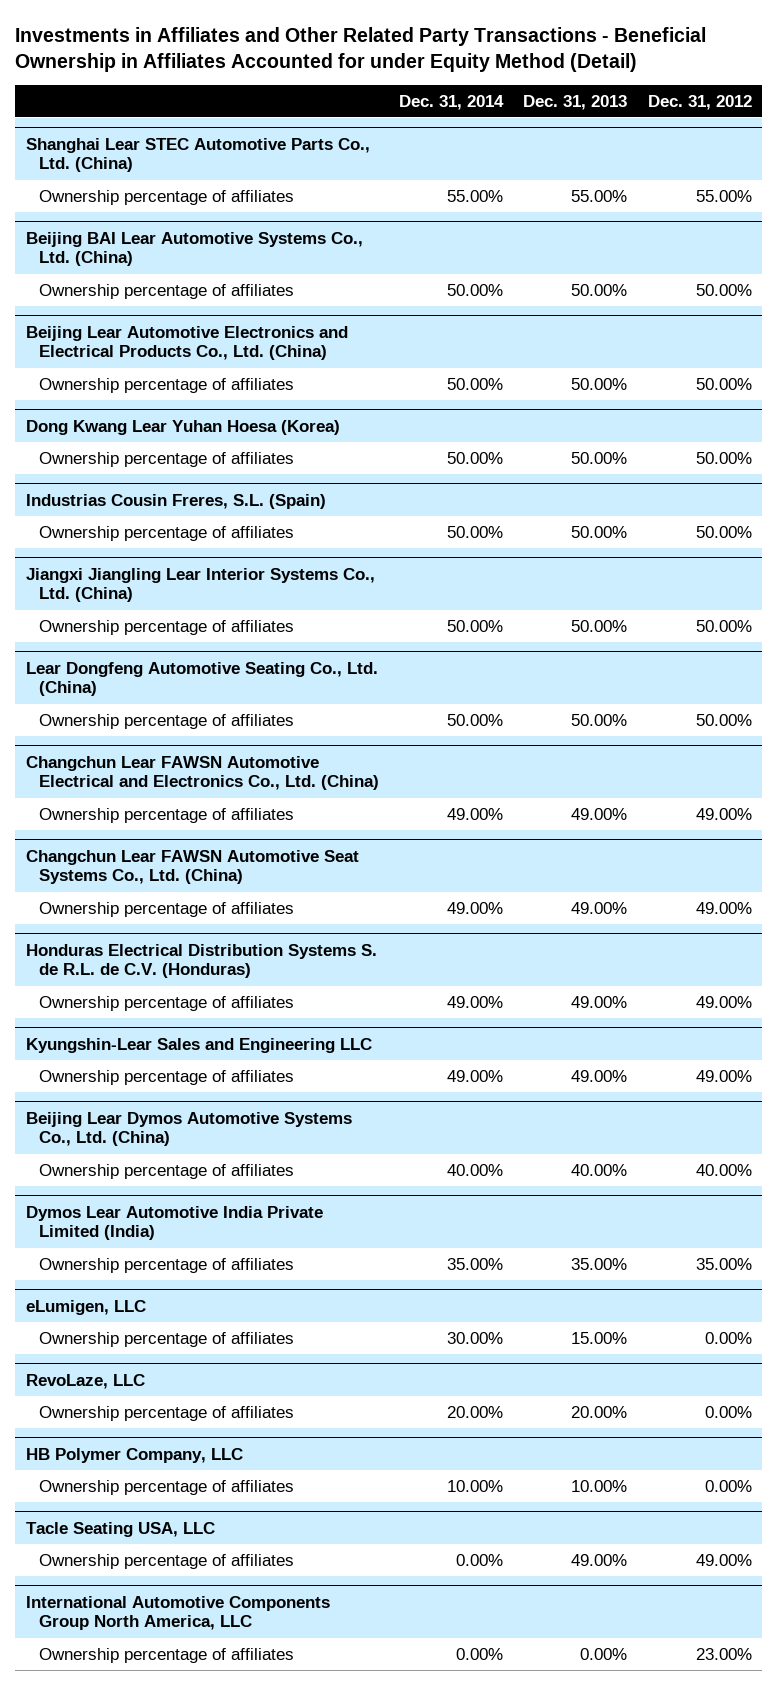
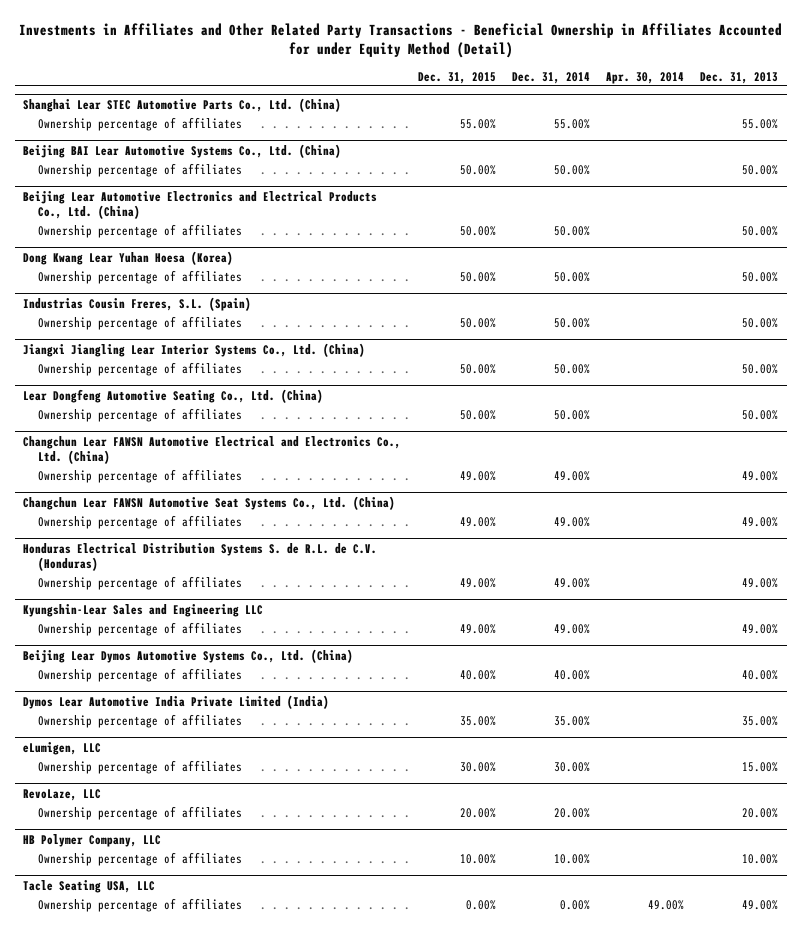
- | Dec. 31, 2014 | Dec. 31, 2013 | Dec. 31, 2012
+ | Dec. 31, 2015 | Dec. 31, 2014 | Apr. 30, 2014 | Dec. 31, 2013
- International Automotive Components Group North America, LLC
- Ownership percentage of affiliates | 0.00% | 0.00% | 23.00%

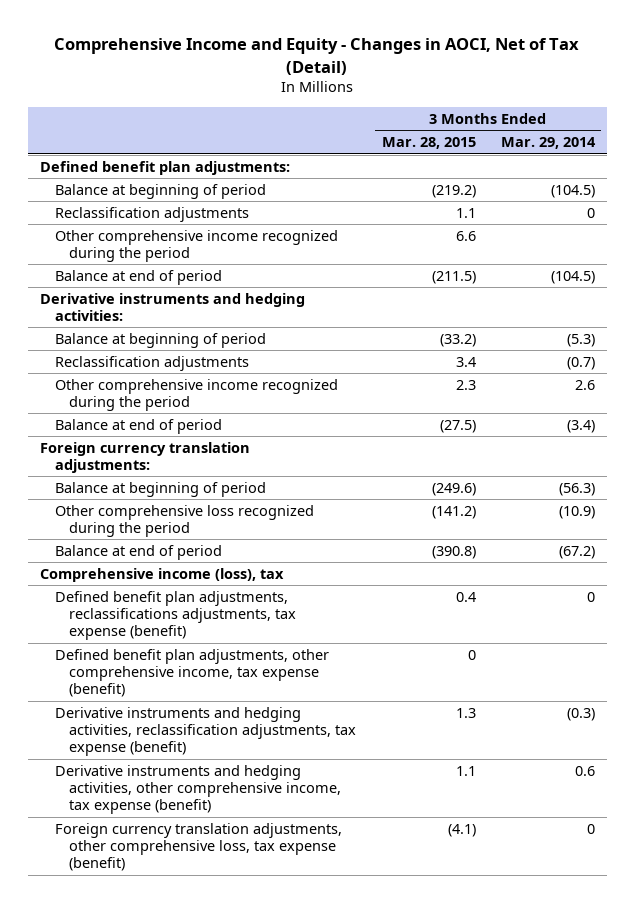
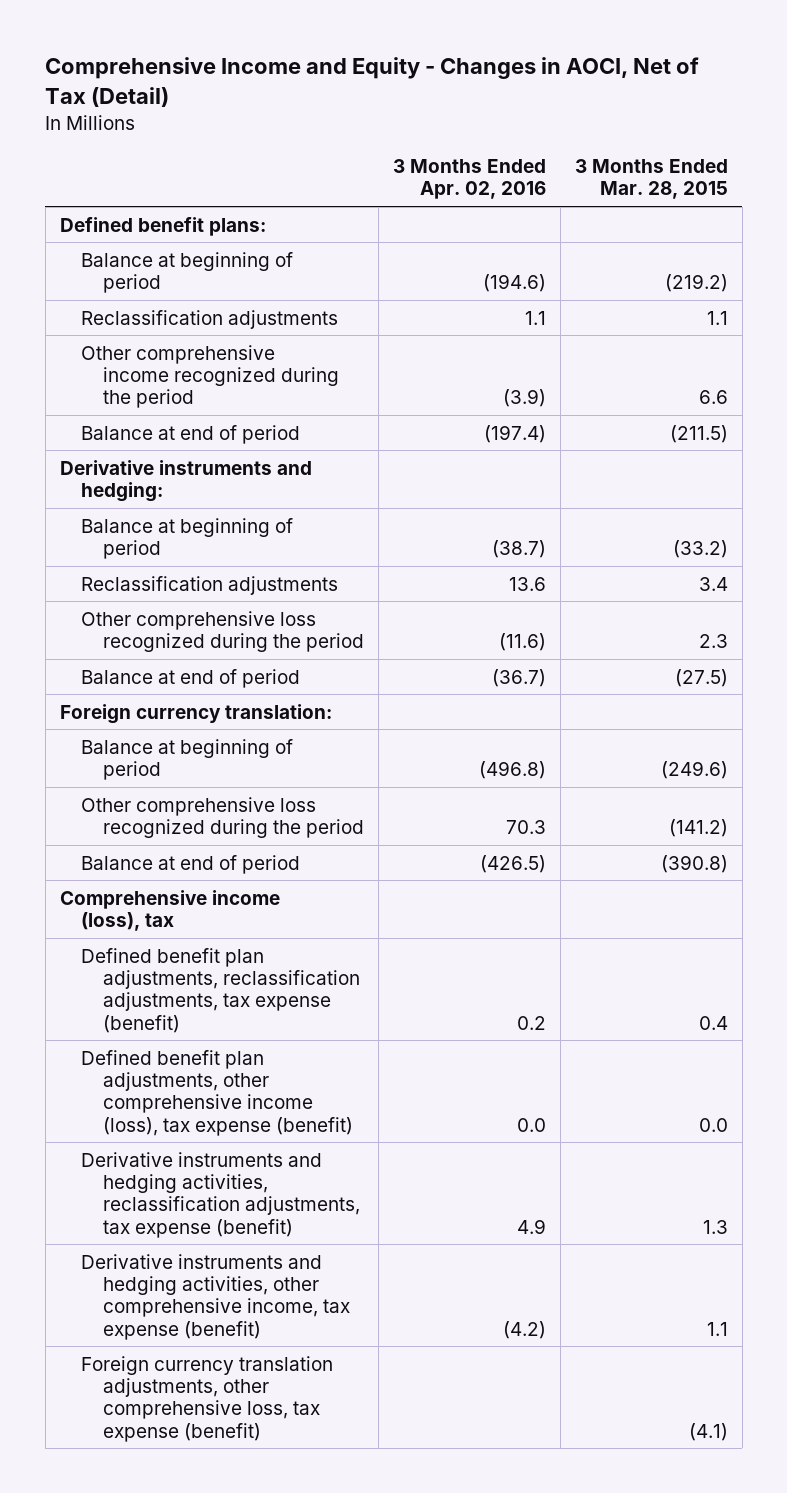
- | 3 Months Ended Mar. 28, 2015 | 3 Months Ended Mar. 29, 2014
+ | 3 Months Ended Apr. 02, 2016 | 3 Months Ended Mar. 28, 2015
- Defined benefit plan adjustments:
+ Defined benefit plans:
- Derivative instruments and hedging activities:
+ Derivative instruments and hedging:
- Other comprehensive income recognized during the period | 2.3 | 2.6
+ Other comprehensive loss recognized during the period | (11.6) | 2.3
- Foreign currency translation adjustments:
+ Foreign currency translation:
- Defined benefit plan adjustments, reclassifications adjustments, tax expense (benefit) | 0.4 | 0
- Defined benefit plan adjustments, other comprehensive income, tax expense (benefit) | 0 |
+ Defined benefit plan adjustments, reclassification adjustments, tax expense (benefit) | 0.2 | 0.4
+ Defined benefit plan adjustments, other comprehensive income (loss), tax expense (benefit) | 0.0 | 0.0

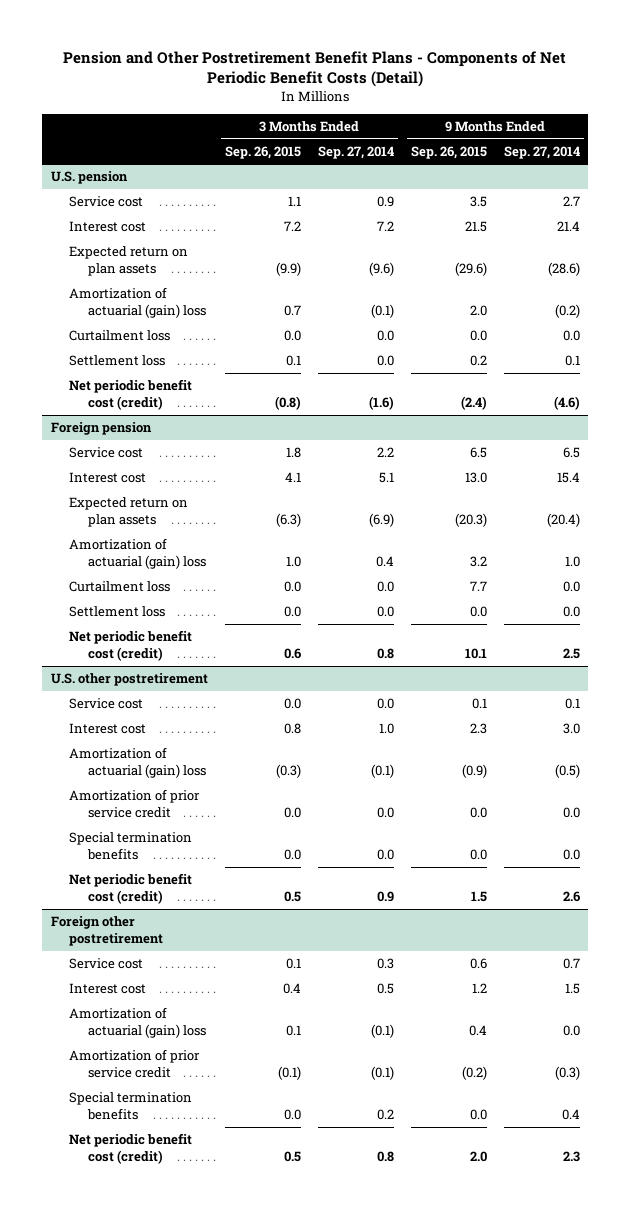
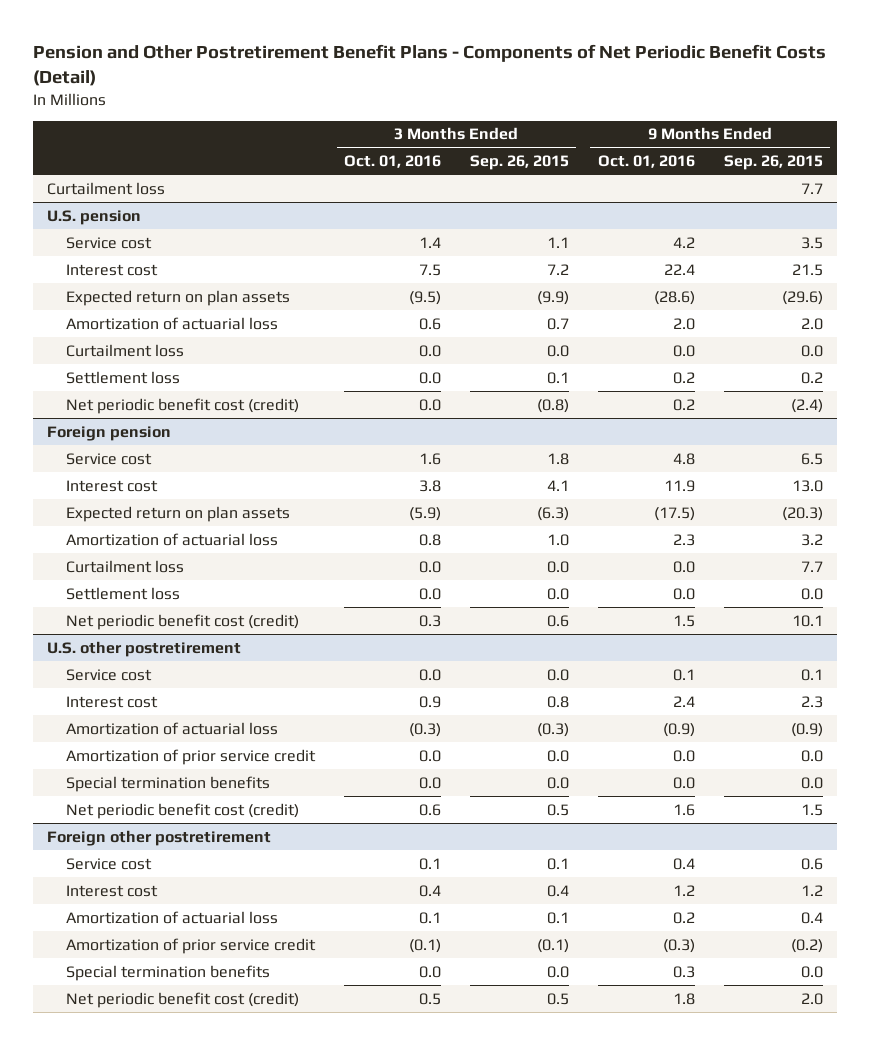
- | 3 Months Ended Sep. 26, 2015 | 3 Months Ended Sep. 27, 2014 | 9 Months Ended Sep. 26, 2015 | 9 Months Ended Sep. 27, 2014
+ | 3 Months Ended Oct. 01, 2016 | 3 Months Ended Sep. 26, 2015 | 9 Months Ended Oct. 01, 2016 | 9 Months Ended Sep. 26, 2015
+ Curtailment loss | | | | 7.7
@ U.S. pension
- Amortization of actuarial (gain) loss | 0.7 | (0.1) | 2.0 | (0.2)
+ Amortization of actuarial loss | 0.6 | 0.7 | 2.0 | 2.0
@ Foreign pension
- Amortization of actuarial (gain) loss | 1.0 | 0.4 | 3.2 | 1.0
+ Amortization of actuarial loss | 0.8 | 1.0 | 2.3 | 3.2
@ U.S. other postretirement
- Amortization of actuarial (gain) loss | (0.3) | (0.1) | (0.9) | (0.5)
+ Amortization of actuarial loss | (0.3) | (0.3) | (0.9) | (0.9)
@ Foreign other postretirement
- Amortization of actuarial (gain) loss | 0.1 | (0.1) | 0.4 | 0.0
+ Amortization of actuarial loss | 0.1 | 0.1 | 0.2 | 0.4

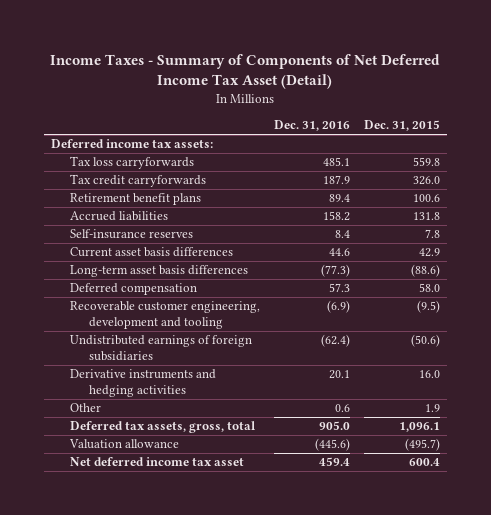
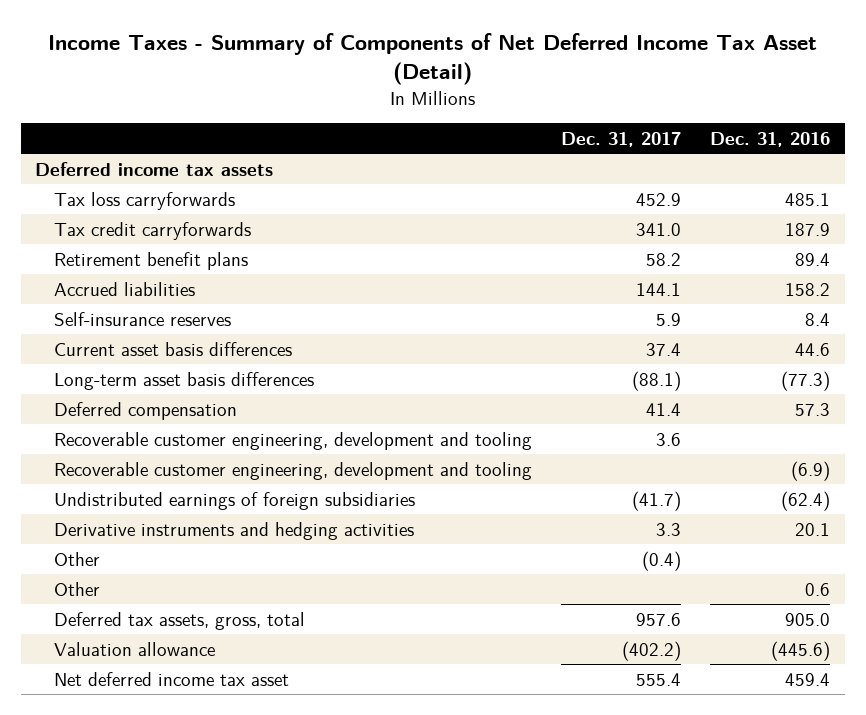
- | Dec. 31, 2016 | Dec. 31, 2015
+ | Dec. 31, 2017 | Dec. 31, 2016
- Deferred income tax assets:
+ Deferred income tax assets
+ Recoverable customer engineering, development and tooling | 3.6 |
+ Other | (0.4) |

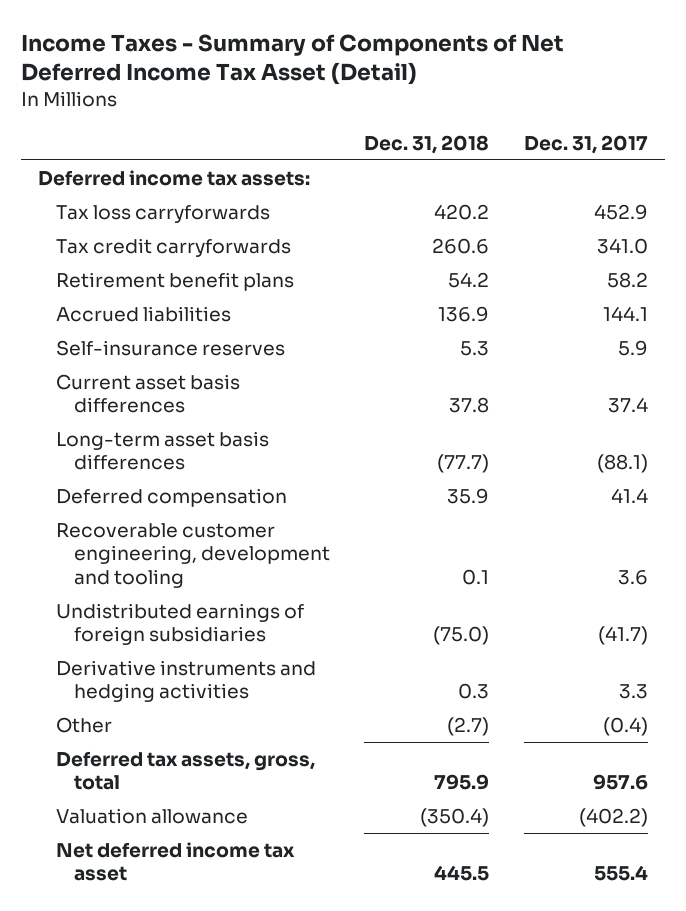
- | Dec. 31, 2017 | Dec. 31, 2016
+ | Dec. 31, 2018 | Dec. 31, 2017
- Deferred income tax assets
+ Deferred income tax assets:
- Recoverable customer engineering, development and tooling | | (6.9)
- Other | | 0.6

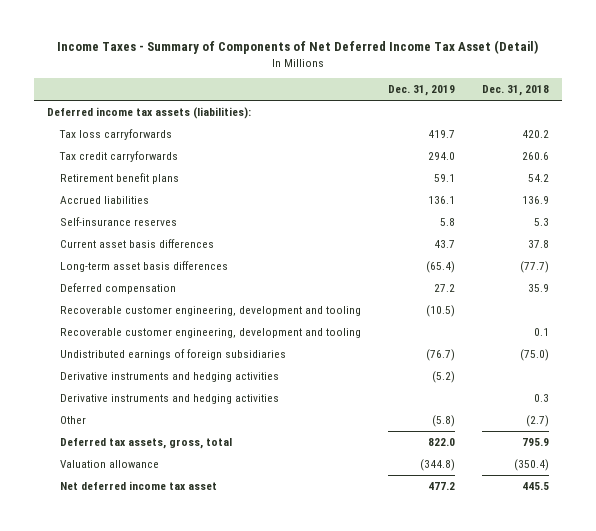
- | Dec. 31, 2018 | Dec. 31, 2017
+ | Dec. 31, 2019 | Dec. 31, 2018
- Deferred income tax assets:
+ Deferred income tax assets (liabilities):
+ Recoverable customer engineering, development and tooling | (10.5) |
+ Derivative instruments and hedging activities | (5.2) |

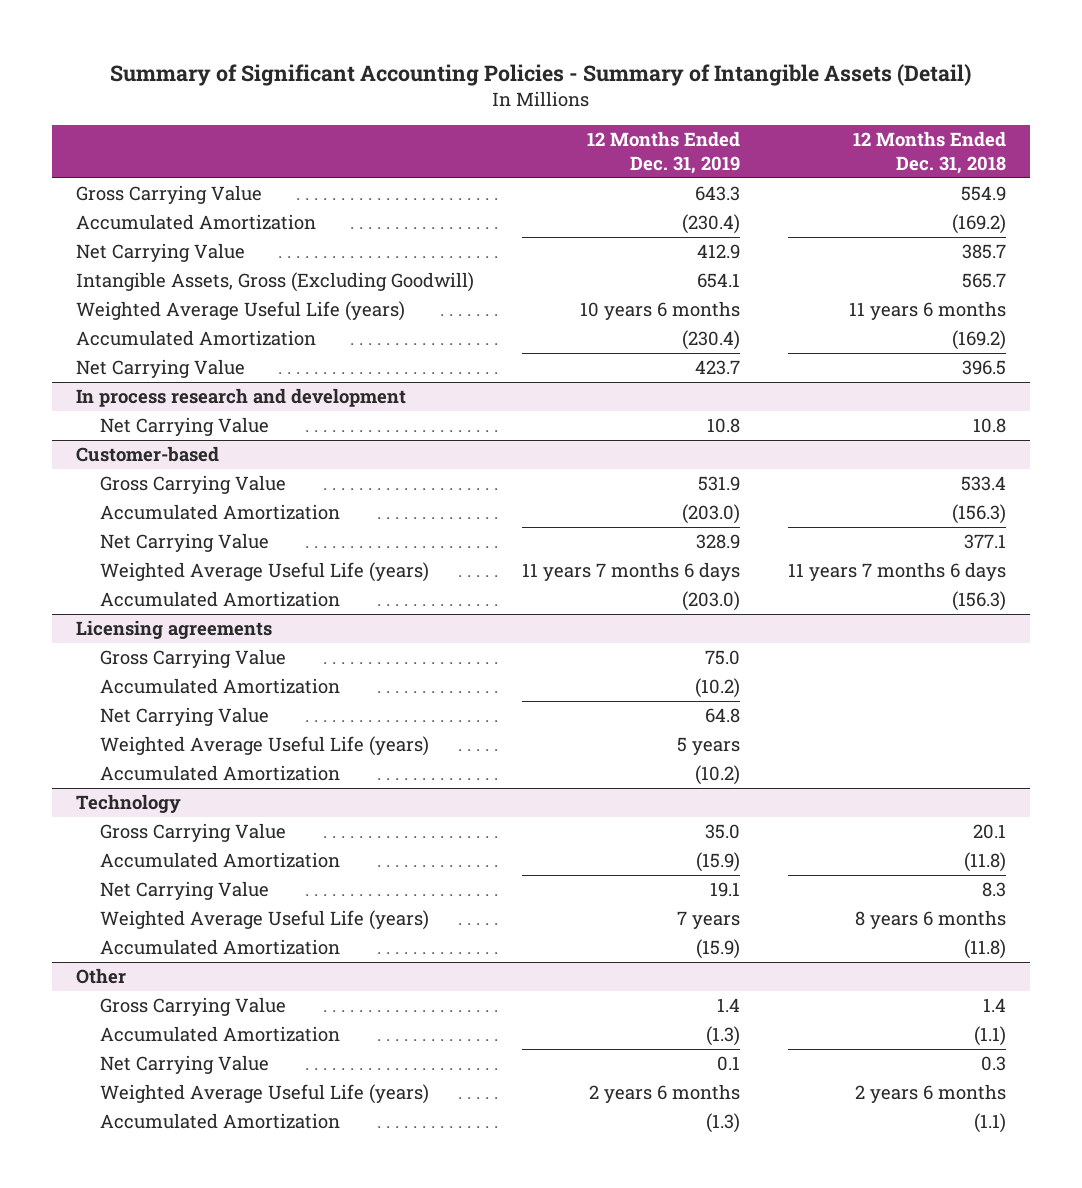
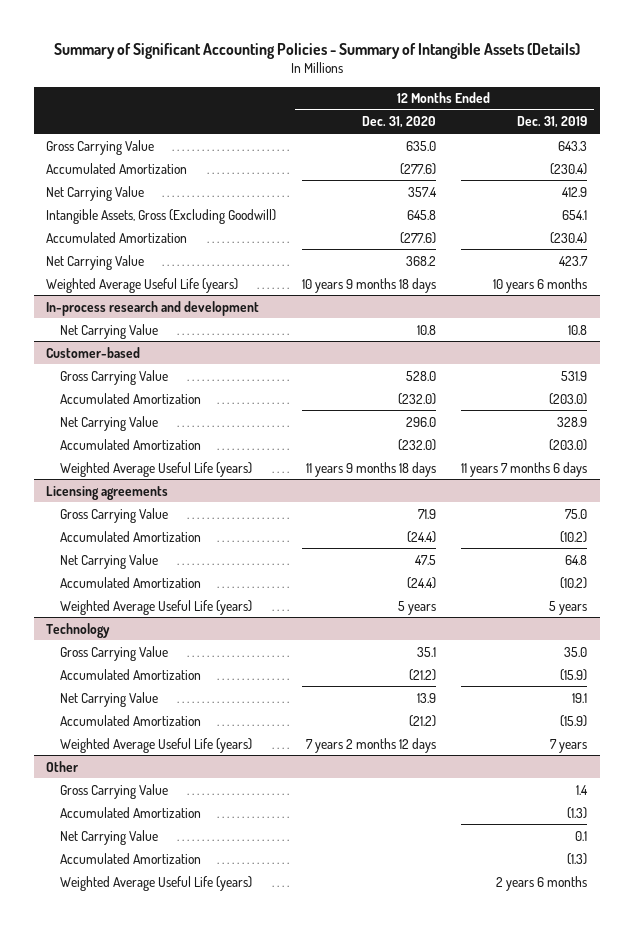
- Summary of Significant Accounting Policies - Summary of Intangible Assets (Detail)
+ Summary of Significant Accounting Policies - Summary of Intangible Assets (Details)
- | 12 Months Ended Dec. 31, 2019 | 12 Months Ended Dec. 31, 2018
+ | 12 Months Ended Dec. 31, 2020 | 12 Months Ended Dec. 31, 2019
- In process research and development
moved down: Weighted Average Useful Life (years) | 10 years 9 months 18 days | 10 years 6 months
+ In-process research and development
@ Customer-based
moved down: Weighted Average Useful Life (years) | 11 years 9 months 18 days | 11 years 7 months 6 days
@ Licensing agreements
moved down: Weighted Average Useful Life (years) | 5 years | 5 years
@ Technology
moved down: Weighted Average Useful Life (years) | 7 years 2 months 12 days | 7 years
@ Other
moved down: Weighted Average Useful Life (years) | | 2 years 6 months

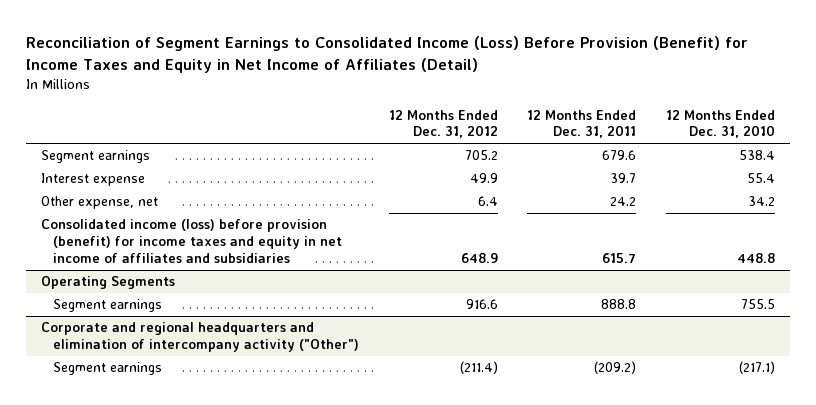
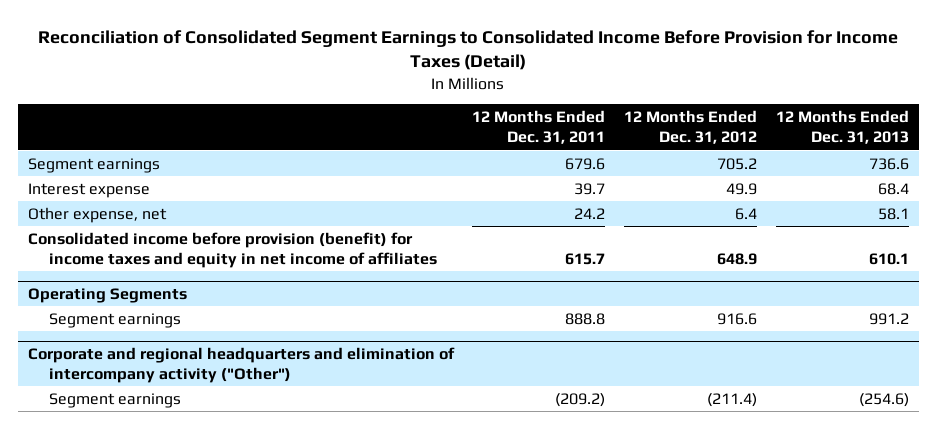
- Reconciliation of Segment Earnings to Consolidated Income (Loss) Before Provision (Benefit) for Income Taxes and Equity in Net Income of Affiliates (Detail)
+ Reconciliation of Consolidated Segment Earnings to Consolidated Income Before Provision for Income Taxes (Detail)
- | 12 Months Ended Dec. 31, 2012 | 12 Months Ended Dec. 31, 2011 | 12 Months Ended Dec. 31, 2010
+ | 12 Months Ended Dec. 31, 2011 | 12 Months Ended Dec. 31, 2012 | 12 Months Ended Dec. 31, 2013
- Consolidated income (loss) before provision (benefit) for income taxes and equity in net income of affiliates and subsidiaries | 648.9 | 615.7 | 448.8
+ Consolidated income before provision (benefit) for income taxes and equity in net income of affiliates | 615.7 | 648.9 | 610.1

